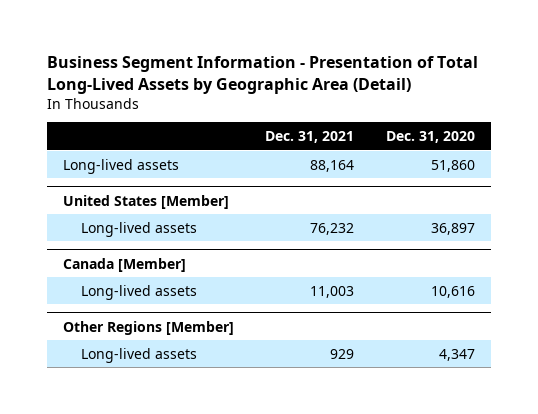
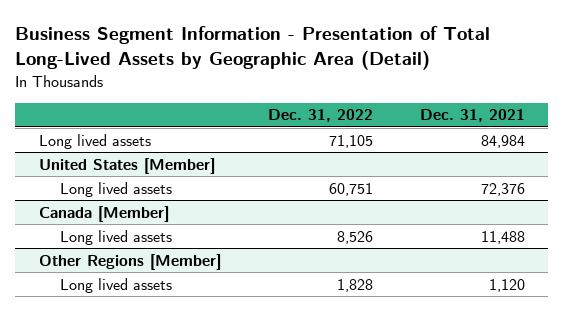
- | Dec. 31, 2021 | Dec. 31, 2020
+ | Dec. 31, 2022 | Dec. 31, 2021
- Long-lived assets | 88,164 | 51,860
+ Long lived assets | 71,105 | 84,984
@ United States [Member]
- Long-lived assets | 76,232 | 36,897
+ Long lived assets | 60,751 | 72,376
@ Canada [Member]
- Long-lived assets | 11,003 | 10,616
+ Long lived assets | 8,526 | 11,488
@ Other Regions [Member]
- Long-lived assets | 929 | 4,347
+ Long lived assets | 1,828 | 1,120

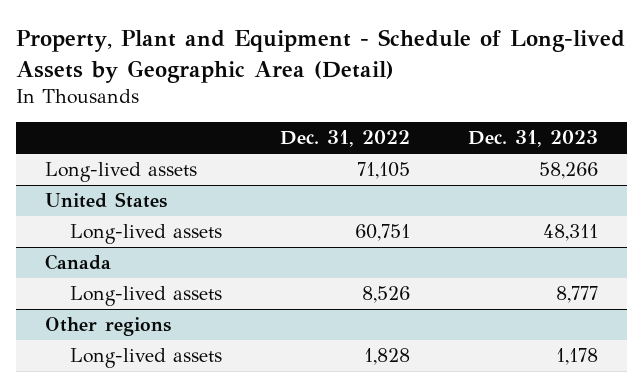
- Business Segment Information - Presentation of Total Long-Lived Assets by Geographic Area (Detail)
+ Property, Plant and Equipment - Schedule of Long-lived Assets by Geographic Area (Detail)
- | Dec. 31, 2022 | Dec. 31, 2021
+ | Dec. 31, 2022 | Dec. 31, 2023
- Long lived assets | 71,105 | 84,984
- United States [Member]
- Long lived assets | 60,751 | 72,376
- Canada [Member]
- Long lived assets | 8,526 | 11,488
- Other Regions [Member]
- Long lived assets | 1,828 | 1,120
+ Long-lived assets | 71,105 | 58,266
+ United States
+ Long-lived assets | 60,751 | 48,311
+ Canada
+ Long-lived assets | 8,526 | 8,777
+ Other regions
+ Long-lived assets | 1,828 | 1,178

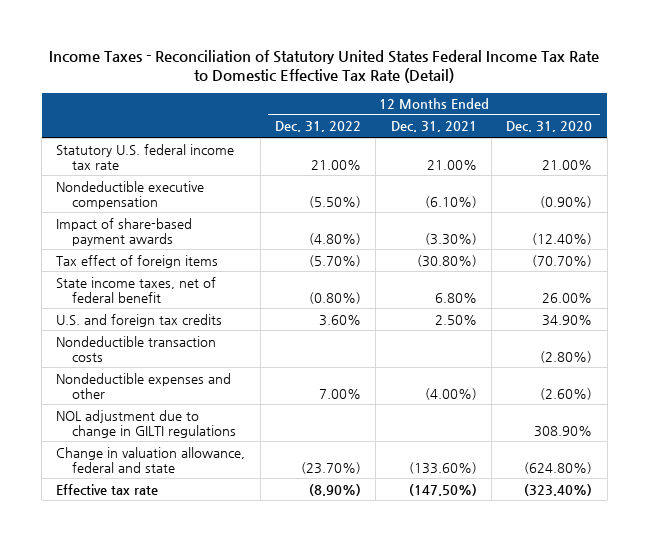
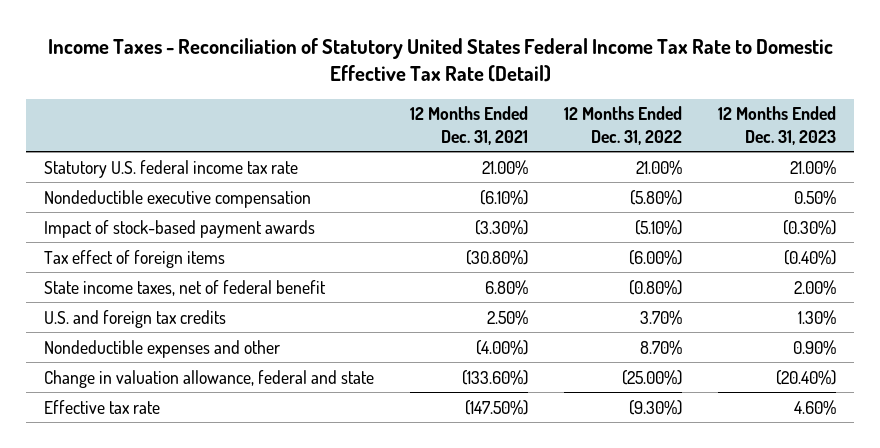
- | 12 Months Ended Dec. 31, 2022 | 12 Months Ended Dec. 31, 2021 | 12 Months Ended Dec. 31, 2020
+ | 12 Months Ended Dec. 31, 2021 | 12 Months Ended Dec. 31, 2022 | 12 Months Ended Dec. 31, 2023
- Nondeductible executive compensation | (5.50%) | (6.10%) | (0.90%)
- Impact of share-based payment awards | (4.80%) | (3.30%) | (12.40%)
- Tax effect of foreign items | (5.70%) | (30.80%) | (70.70%)
+ Nondeductible executive compensation | (6.10%) | (5.80%) | 0.50%
+ Impact of stock-based payment awards | (3.30%) | (5.10%) | (0.30%)
+ Tax effect of foreign items | (30.80%) | (6.00%) | (0.40%)
- U.S. and foreign tax credits | 3.60% | 2.50% | 34.90%
- Nondeductible transaction costs | | | (2.80%)
- Nondeductible expenses and other | 7.00% | (4.00%) | (2.60%)
- NOL adjustment due to change in GILTI regulations | | | 308.90%
- Change in valuation allowance, federal and state | (23.70%) | (133.60%) | (624.80%)
- Effective tax rate | (8.90%) | (147.50%) | (323.40%)
+ U.S. and foreign tax credits | 2.50% | 3.70% | 1.30%
+ Nondeductible expenses and other | (4.00%) | 8.70% | 0.90%
+ Change in valuation allowance, federal and state | (133.60%) | (25.00%) | (20.40%)
+ Effective tax rate | (147.50%) | (9.30%) | 4.60%

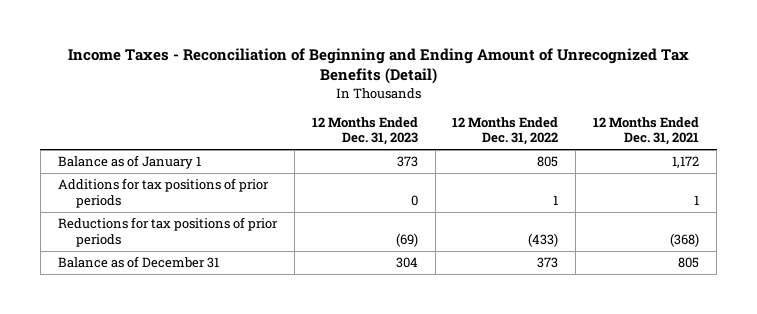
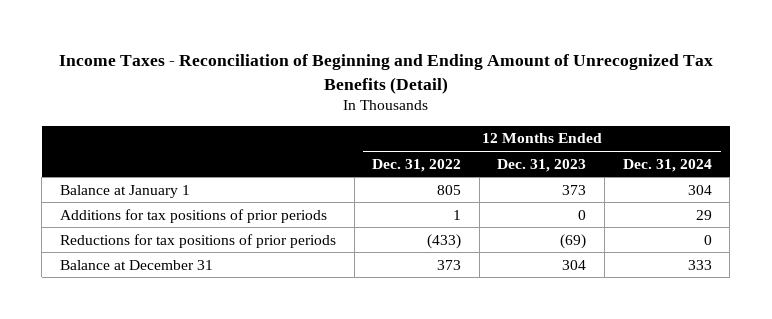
- | 12 Months Ended Dec. 31, 2023 | 12 Months Ended Dec. 31, 2022 | 12 Months Ended Dec. 31, 2021
+ | 12 Months Ended Dec. 31, 2022 | 12 Months Ended Dec. 31, 2023 | 12 Months Ended Dec. 31, 2024
- Balance as of January 1 | 373 | 805 | 1,172
+ Balance at January 1 | 805 | 373 | 304
- Balance as of December 31 | 304 | 373 | 805
+ Balance at December 31 | 373 | 304 | 333

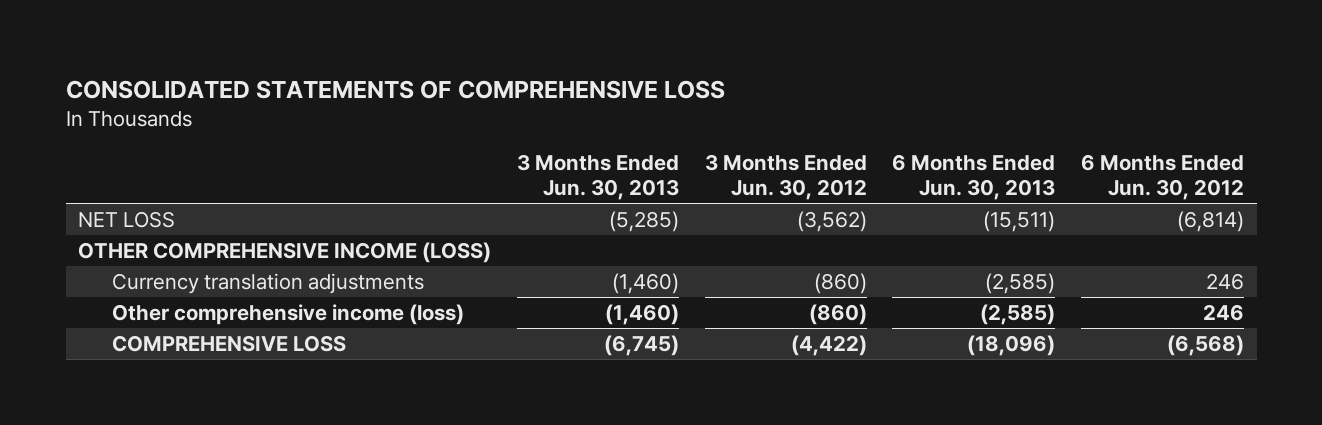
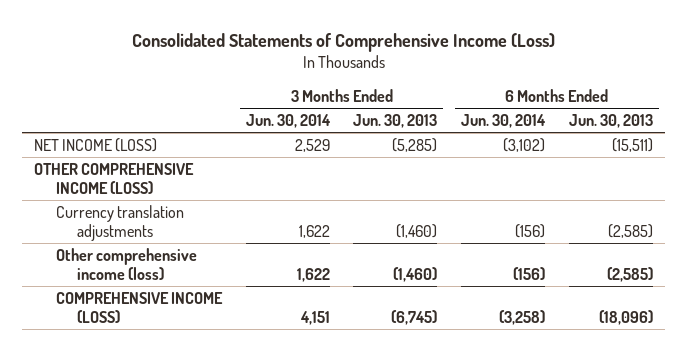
- CONSOLIDATED STATEMENTS OF COMPREHENSIVE LOSS
+ Consolidated Statements of Comprehensive Income (Loss)
- | 3 Months Ended Jun. 30, 2013 | 3 Months Ended Jun. 30, 2012 | 6 Months Ended Jun. 30, 2013 | 6 Months Ended Jun. 30, 2012
+ | 3 Months Ended Jun. 30, 2014 | 3 Months Ended Jun. 30, 2013 | 6 Months Ended Jun. 30, 2014 | 6 Months Ended Jun. 30, 2013
- NET LOSS | (5,285) | (3,562) | (15,511) | (6,814)
+ NET INCOME (LOSS) | 2,529 | (5,285) | (3,102) | (15,511)
- COMPREHENSIVE LOSS | (6,745) | (4,422) | (18,096) | (6,568)
+ COMPREHENSIVE INCOME (LOSS) | 4,151 | (6,745) | (3,258) | (18,096)

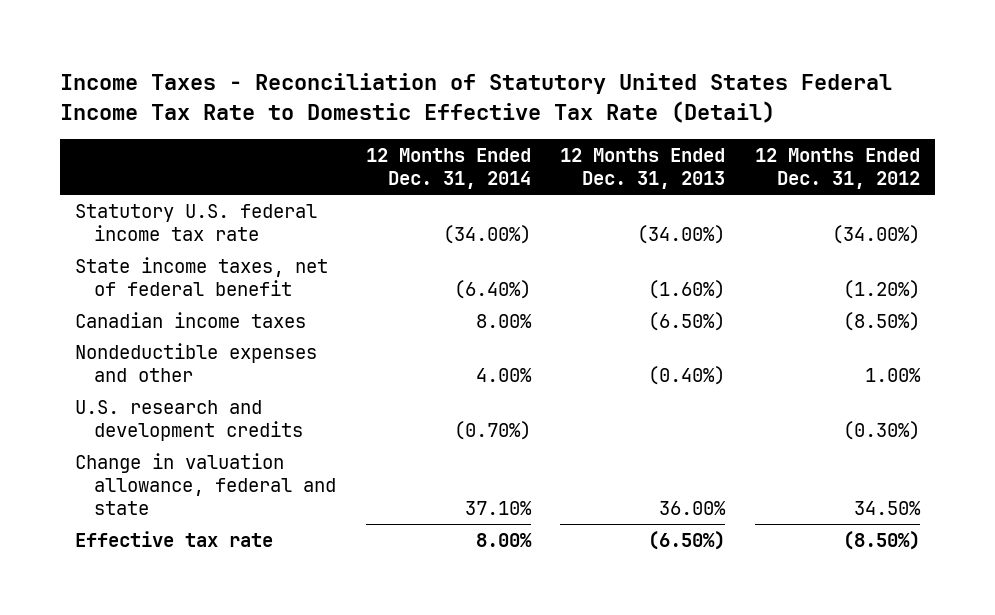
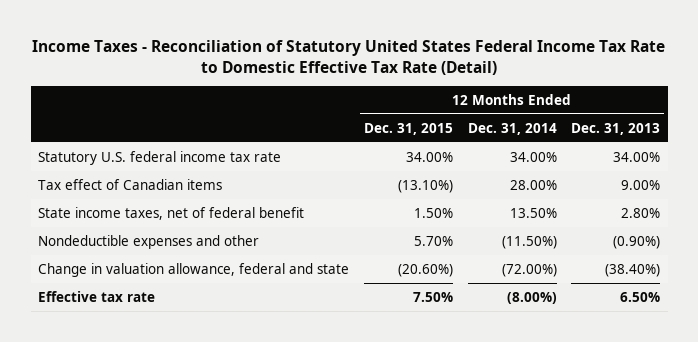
- | 12 Months Ended Dec. 31, 2014 | 12 Months Ended Dec. 31, 2013 | 12 Months Ended Dec. 31, 2012
+ | 12 Months Ended Dec. 31, 2015 | 12 Months Ended Dec. 31, 2014 | 12 Months Ended Dec. 31, 2013
- Statutory U.S. federal income tax rate | (34.00%) | (34.00%) | (34.00%)
- State income taxes, net of federal benefit | (6.40%) | (1.60%) | (1.20%)
- Canadian income taxes | 8.00% | (6.50%) | (8.50%)
- Nondeductible expenses and other | 4.00% | (0.40%) | 1.00%
- U.S. research and development credits | (0.70%) | | (0.30%)
- Change in valuation allowance, federal and state | 37.10% | 36.00% | 34.50%
- Effective tax rate | 8.00% | (6.50%) | (8.50%)
+ Statutory U.S. federal income tax rate | 34.00% | 34.00% | 34.00%
+ Tax effect of Canadian items | (13.10%) | 28.00% | 9.00%
+ State income taxes, net of federal benefit | 1.50% | 13.50% | 2.80%
+ Nondeductible expenses and other | 5.70% | (11.50%) | (0.90%)
+ Change in valuation allowance, federal and state | (20.60%) | (72.00%) | (38.40%)
+ Effective tax rate | 7.50% | (8.00%) | 6.50%

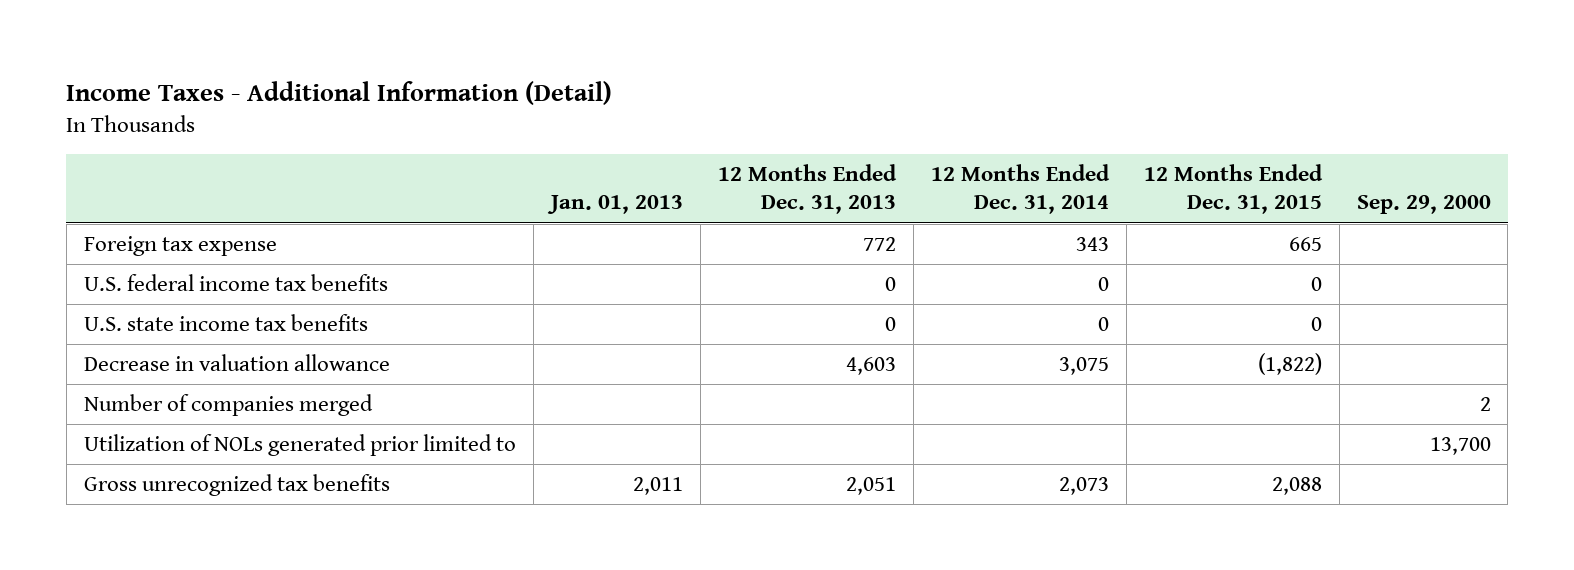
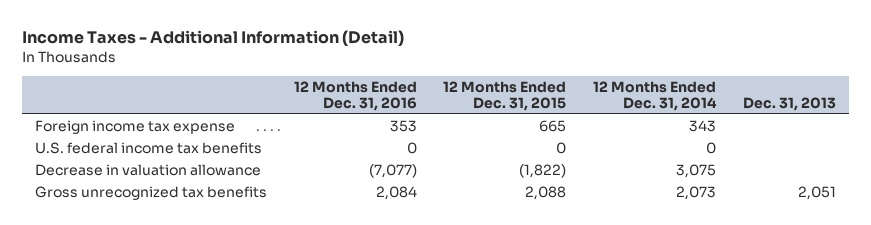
- | Jan. 01, 2013 | 12 Months Ended Dec. 31, 2013 | 12 Months Ended Dec. 31, 2014 | 12 Months Ended Dec. 31, 2015 | Sep. 29, 2000
+ | 12 Months Ended Dec. 31, 2016 | 12 Months Ended Dec. 31, 2015 | 12 Months Ended Dec. 31, 2014 | Dec. 31, 2013
- Foreign tax expense | | 772 | 343 | 665 |
+ Foreign income tax expense | 353 | 665 | 343 |
- U.S. state income tax benefits | | 0 | 0 | 0 |
- Number of companies merged | | | | | 2
- Utilization of NOLs generated prior limited to | | | | | 13,700

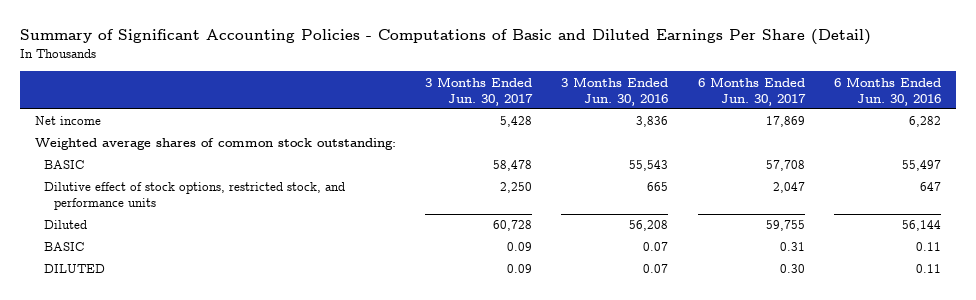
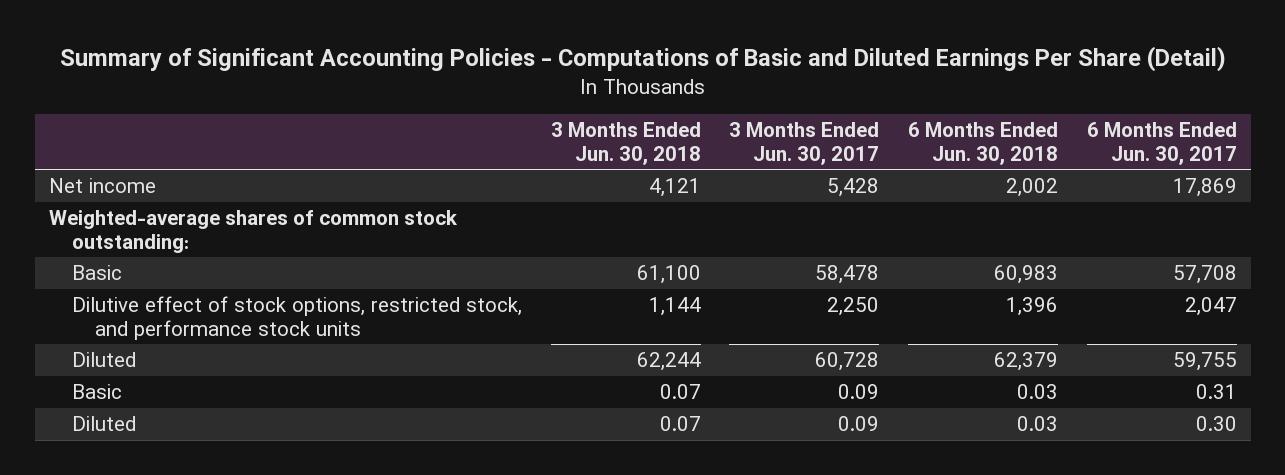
- | 3 Months Ended Jun. 30, 2017 | 3 Months Ended Jun. 30, 2016 | 6 Months Ended Jun. 30, 2017 | 6 Months Ended Jun. 30, 2016
+ | 3 Months Ended Jun. 30, 2018 | 3 Months Ended Jun. 30, 2017 | 6 Months Ended Jun. 30, 2018 | 6 Months Ended Jun. 30, 2017
- Weighted average shares of common stock outstanding:
- BASIC | 58,478 | 55,543 | 57,708 | 55,497
- Dilutive effect of stock options, restricted stock, and performance units | 2,250 | 665 | 2,047 | 647
+ Weighted-average shares of common stock outstanding:
+ Basic | 61,100 | 58,478 | 60,983 | 57,708
+ Dilutive effect of stock options, restricted stock, and performance stock units | 1,144 | 2,250 | 1,396 | 2,047
- BASIC | 0.09 | 0.07 | 0.31 | 0.11
- DILUTED | 0.09 | 0.07 | 0.30 | 0.11
+ Basic | 0.07 | 0.09 | 0.03 | 0.31
+ Diluted | 0.07 | 0.09 | 0.03 | 0.30

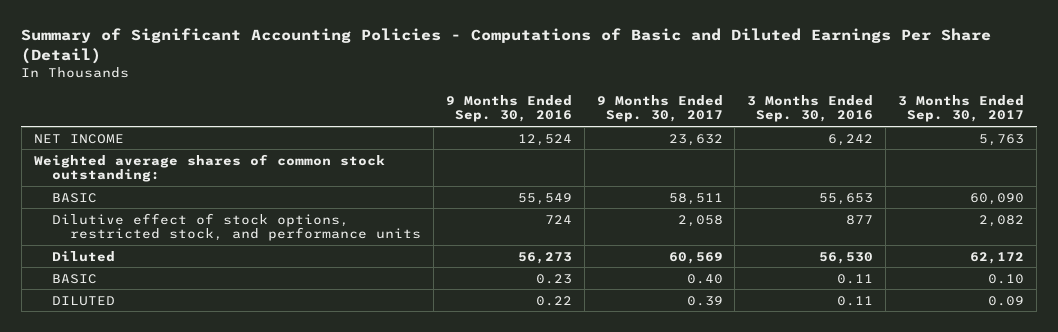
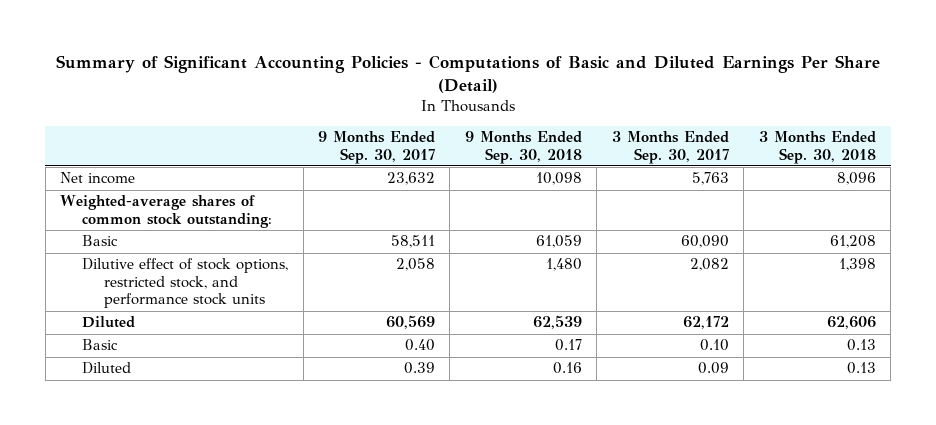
- | 9 Months Ended Sep. 30, 2016 | 9 Months Ended Sep. 30, 2017 | 3 Months Ended Sep. 30, 2016 | 3 Months Ended Sep. 30, 2017
+ | 9 Months Ended Sep. 30, 2017 | 9 Months Ended Sep. 30, 2018 | 3 Months Ended Sep. 30, 2017 | 3 Months Ended Sep. 30, 2018
- NET INCOME | 12,524 | 23,632 | 6,242 | 5,763
- Weighted average shares of common stock outstanding:
- BASIC | 55,549 | 58,511 | 55,653 | 60,090
- Dilutive effect of stock options, restricted stock, and performance units | 724 | 2,058 | 877 | 2,082
+ Net income | 23,632 | 10,098 | 5,763 | 8,096
+ Weighted-average shares of common stock outstanding:
+ Basic | 58,511 | 61,059 | 60,090 | 61,208
+ Dilutive effect of stock options, restricted stock, and performance stock units | 2,058 | 1,480 | 2,082 | 1,398
- BASIC | 0.23 | 0.40 | 0.11 | 0.10
- DILUTED | 0.22 | 0.39 | 0.11 | 0.09
+ Basic | 0.40 | 0.17 | 0.10 | 0.13
+ Diluted | 0.39 | 0.16 | 0.09 | 0.13

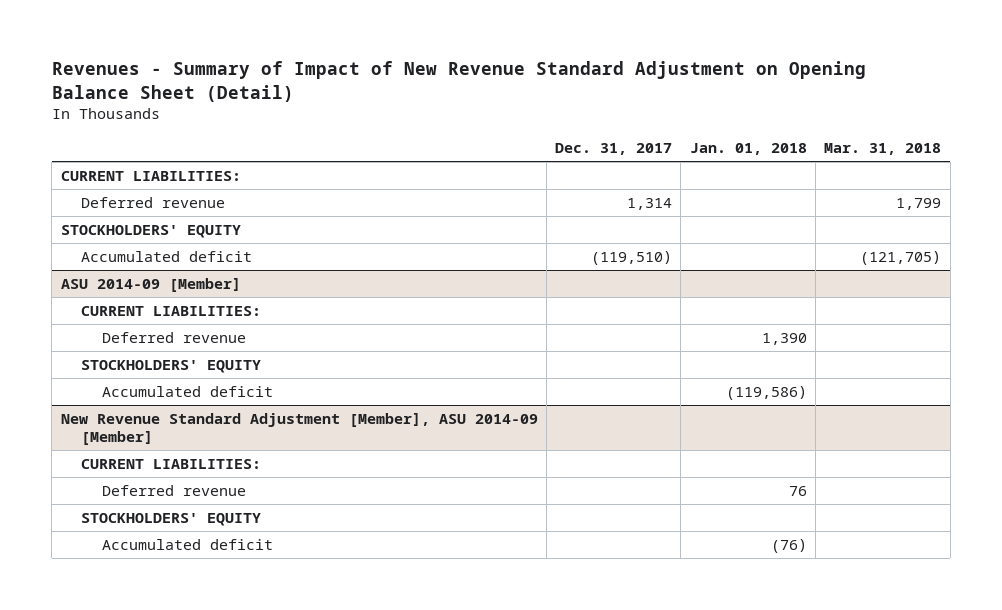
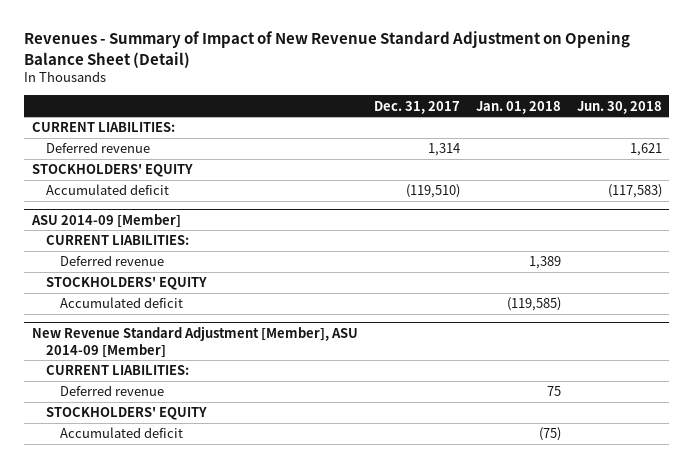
- | Dec. 31, 2017 | Jan. 01, 2018 | Mar. 31, 2018
+ | Dec. 31, 2017 | Jan. 01, 2018 | Jun. 30, 2018
@ ASU 2014-09 [Member]
- Deferred revenue | | 1,390 |
+ Deferred revenue | | 1,389 |
- Accumulated deficit | | (119,586) |
+ Accumulated deficit | | (119,585) |
@ New Revenue Standard Adjustment [Member], ASU 2014-09 [Member]
- Deferred revenue | | 76 |
+ Deferred revenue | | 75 |
- Accumulated deficit | | (76) |
+ Accumulated deficit | | (75) |

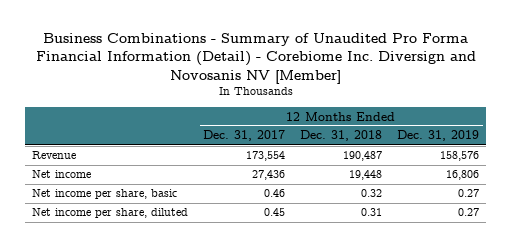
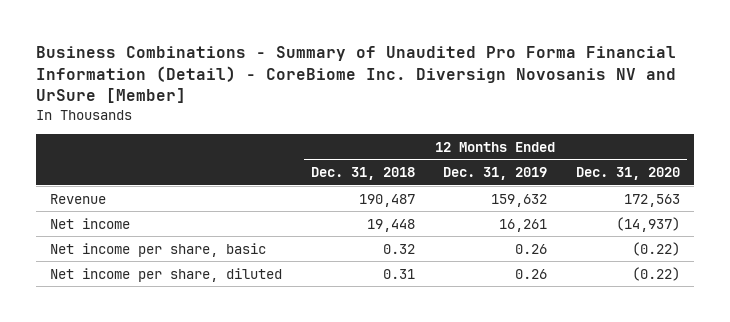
- Business Combinations - Summary of Unaudited Pro Forma Financial Information (Detail) - Corebiome Inc. Diversign and Novosanis NV [Member]
+ Business Combinations - Summary of Unaudited Pro Forma Financial Information (Detail) - CoreBiome Inc. Diversign Novosanis NV and UrSure [Member]
- | 12 Months Ended Dec. 31, 2017 | 12 Months Ended Dec. 31, 2018 | 12 Months Ended Dec. 31, 2019
+ | 12 Months Ended Dec. 31, 2018 | 12 Months Ended Dec. 31, 2019 | 12 Months Ended Dec. 31, 2020
- Revenue | 173,554 | 190,487 | 158,576
- Net income | 27,436 | 19,448 | 16,806
- Net income per share, basic | 0.46 | 0.32 | 0.27
- Net income per share, diluted | 0.45 | 0.31 | 0.27
+ Revenue | 190,487 | 159,632 | 172,563
+ Net income | 19,448 | 16,261 | (14,937)
+ Net income per share, basic | 0.32 | 0.26 | (0.22)
+ Net income per share, diluted | 0.31 | 0.26 | (0.22)

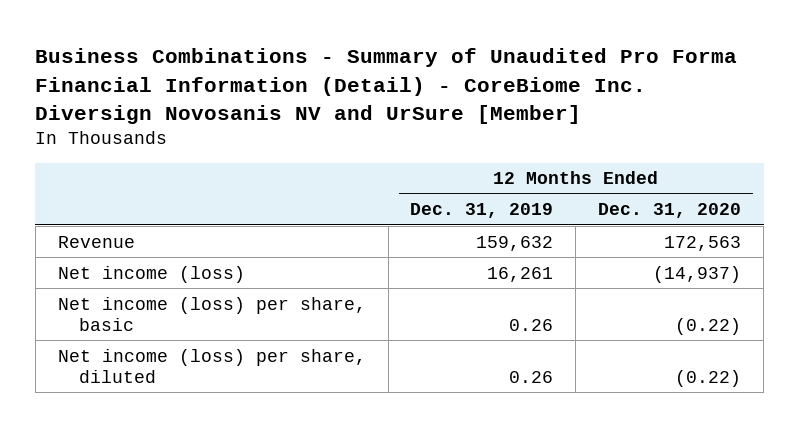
- | 12 Months Ended Dec. 31, 2018 | 12 Months Ended Dec. 31, 2019 | 12 Months Ended Dec. 31, 2020
+ | 12 Months Ended Dec. 31, 2019 | 12 Months Ended Dec. 31, 2020
- Net income | 19,448 | 16,261 | (14,937)
- Net income per share, basic | 0.32 | 0.26 | (0.22)
- Net income per share, diluted | 0.31 | 0.26 | (0.22)
+ Net income (loss) | 16,261 | (14,937)
+ Net income (loss) per share, basic | 0.26 | (0.22)
+ Net income (loss) per share, diluted | 0.26 | (0.22)

